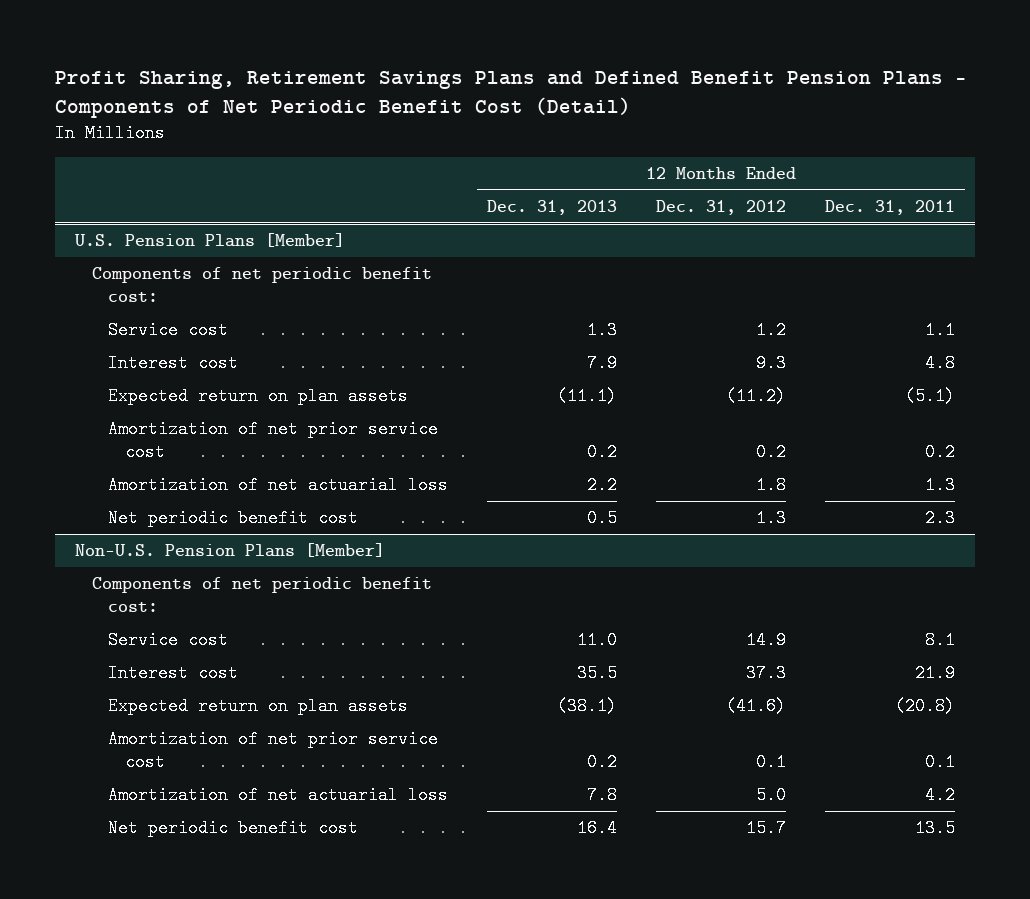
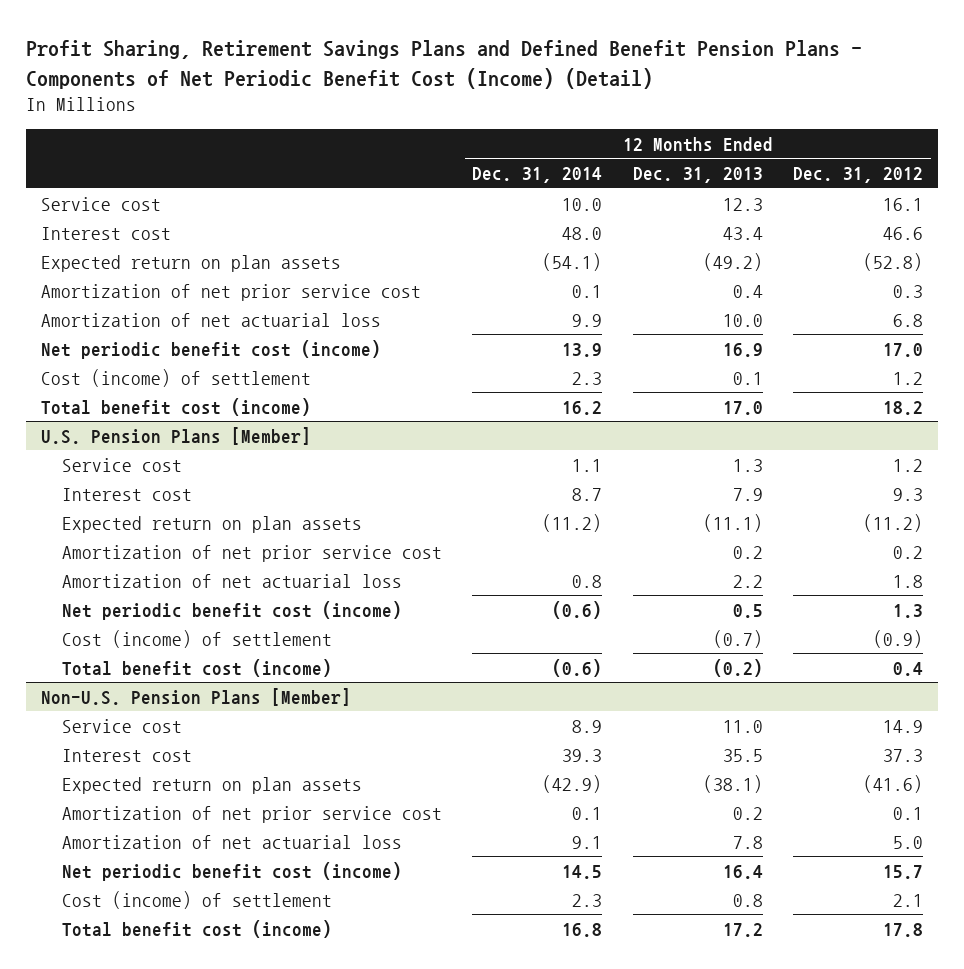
- Profit Sharing, Retirement Savings Plans and Defined Benefit Pension Plans - Components of Net Periodic Benefit Cost (Detail)
+ Profit Sharing, Retirement Savings Plans and Defined Benefit Pension Plans - Components of Net Periodic Benefit Cost (Income) (Detail)
- | 12 Months Ended Dec. 31, 2013 | 12 Months Ended Dec. 31, 2012 | 12 Months Ended Dec. 31, 2011
+ | 12 Months Ended Dec. 31, 2014 | 12 Months Ended Dec. 31, 2013 | 12 Months Ended Dec. 31, 2012
+ Service cost | 10.0 | 12.3 | 16.1
+ Interest cost | 48.0 | 43.4 | 46.6
+ Expected return on plan assets | (54.1) | (49.2) | (52.8)
+ Amortization of net prior service cost | 0.1 | 0.4 | 0.3
+ Amortization of net actuarial loss | 9.9 | 10.0 | 6.8
+ Net periodic benefit cost (income) | 13.9 | 16.9 | 17.0
+ Cost (income) of settlement | 2.3 | 0.1 | 1.2
+ Total benefit cost (income) | 16.2 | 17.0 | 18.2
@ U.S. Pension Plans [Member]
- Components of net periodic benefit cost:
- Net periodic benefit cost | 0.5 | 1.3 | 2.3
+ Net periodic benefit cost (income) | (0.6) | 0.5 | 1.3
+ Cost (income) of settlement | | (0.7) | (0.9)
+ Total benefit cost (income) | (0.6) | (0.2) | 0.4
@ Non-U.S. Pension Plans [Member]
- Components of net periodic benefit cost:
- Net periodic benefit cost | 16.4 | 15.7 | 13.5
+ Net periodic benefit cost (income) | 14.5 | 16.4 | 15.7
+ Cost (income) of settlement | 2.3 | 0.8 | 2.1
+ Total benefit cost (income) | 16.8 | 17.2 | 17.8

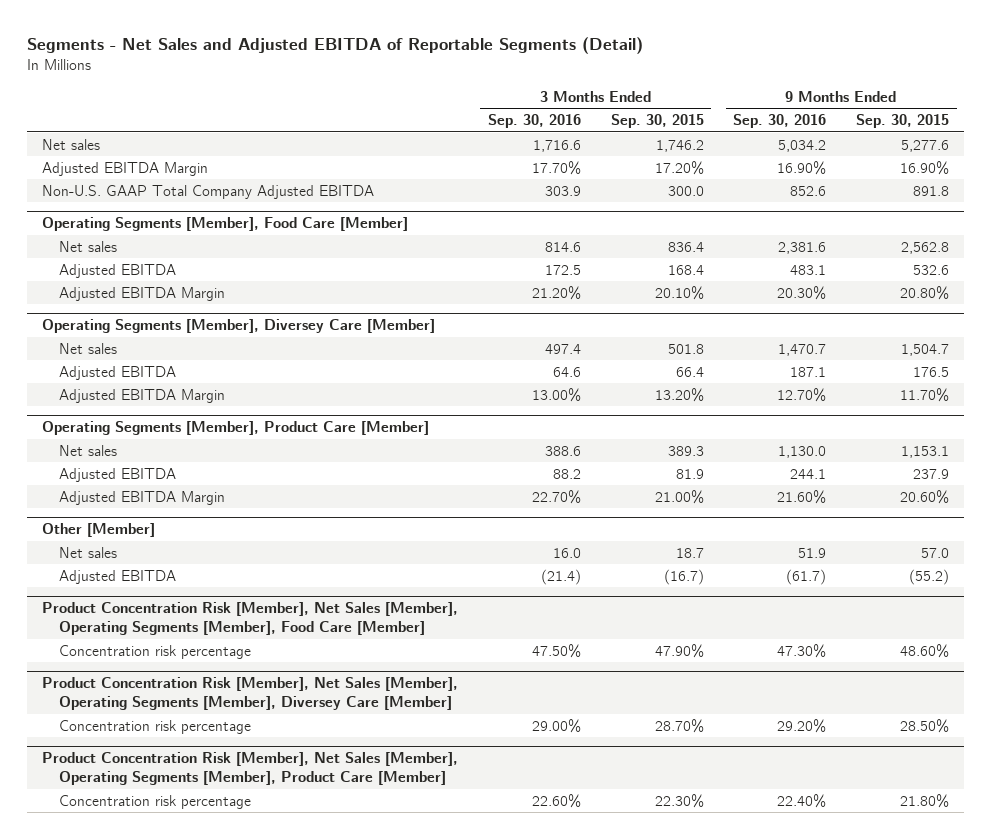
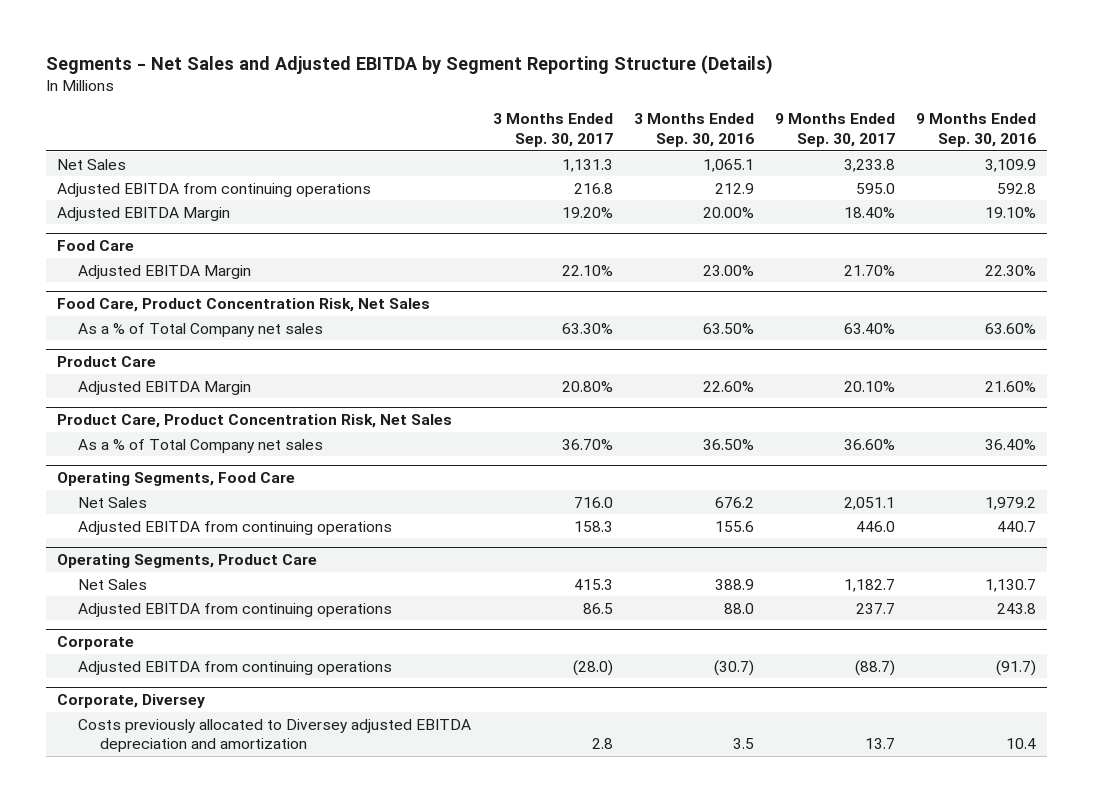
- Segments - Net Sales and Adjusted EBITDA of Reportable Segments (Detail)
+ Segments - Net Sales and Adjusted EBITDA by Segment Reporting Structure (Details)
- | 3 Months Ended Sep. 30, 2016 | 3 Months Ended Sep. 30, 2015 | 9 Months Ended Sep. 30, 2016 | 9 Months Ended Sep. 30, 2015
+ | 3 Months Ended Sep. 30, 2017 | 3 Months Ended Sep. 30, 2016 | 9 Months Ended Sep. 30, 2017 | 9 Months Ended Sep. 30, 2016
- Net sales | 1,716.6 | 1,746.2 | 5,034.2 | 5,277.6
- Adjusted EBITDA Margin | 17.70% | 17.20% | 16.90% | 16.90%
- Non-U.S. GAAP Total Company Adjusted EBITDA | 303.9 | 300.0 | 852.6 | 891.8
- Operating Segments [Member], Food Care [Member]
- Net sales | 814.6 | 836.4 | 2,381.6 | 2,562.8
- Adjusted EBITDA | 172.5 | 168.4 | 483.1 | 532.6
- Adjusted EBITDA Margin | 21.20% | 20.10% | 20.30% | 20.80%
- Operating Segments [Member], Diversey Care [Member]
- Net sales | 497.4 | 501.8 | 1,470.7 | 1,504.7
- Adjusted EBITDA | 64.6 | 66.4 | 187.1 | 176.5
- Adjusted EBITDA Margin | 13.00% | 13.20% | 12.70% | 11.70%
- Operating Segments [Member], Product Care [Member]
- Net sales | 388.6 | 389.3 | 1,130.0 | 1,153.1
- Adjusted EBITDA | 88.2 | 81.9 | 244.1 | 237.9
- Adjusted EBITDA Margin | 22.70% | 21.00% | 21.60% | 20.60%
- Other [Member]
- Net sales | 16.0 | 18.7 | 51.9 | 57.0
- Adjusted EBITDA | (21.4) | (16.7) | (61.7) | (55.2)
- Product Concentration Risk [Member], Net Sales [Member], Operating Segments [Member], Food Care [Member]
- Concentration risk percentage | 47.50% | 47.90% | 47.30% | 48.60%
- Product Concentration Risk [Member], Net Sales [Member], Operating Segments [Member], Diversey Care [Member]
- Concentration risk percentage | 29.00% | 28.70% | 29.20% | 28.50%
- Product Concentration Risk [Member], Net Sales [Member], Operating Segments [Member], Product Care [Member]
- Concentration risk percentage | 22.60% | 22.30% | 22.40% | 21.80%
+ Net Sales | 1,131.3 | 1,065.1 | 3,233.8 | 3,109.9
+ Adjusted EBITDA from continuing operations | 216.8 | 212.9 | 595.0 | 592.8
+ Adjusted EBITDA Margin | 19.20% | 20.00% | 18.40% | 19.10%
+ Food Care
+ Adjusted EBITDA Margin | 22.10% | 23.00% | 21.70% | 22.30%
+ Food Care, Product Concentration Risk, Net Sales
+ As a % of Total Company net sales | 63.30% | 63.50% | 63.40% | 63.60%
+ Product Care
+ Adjusted EBITDA Margin | 20.80% | 22.60% | 20.10% | 21.60%
+ Product Care, Product Concentration Risk, Net Sales
+ As a % of Total Company net sales | 36.70% | 36.50% | 36.60% | 36.40%
+ Operating Segments, Food Care
+ Net Sales | 716.0 | 676.2 | 2,051.1 | 1,979.2
+ Adjusted EBITDA from continuing operations | 158.3 | 155.6 | 446.0 | 440.7
+ Operating Segments, Product Care
+ Net Sales | 415.3 | 388.9 | 1,182.7 | 1,130.7
+ Adjusted EBITDA from continuing operations | 86.5 | 88.0 | 237.7 | 243.8
+ Corporate
+ Adjusted EBITDA from continuing operations | (28.0) | (30.7) | (88.7) | (91.7)
+ Corporate, Diversey
+ Costs previously allocated to Diversey adjusted EBITDA depreciation and amortization | 2.8 | 3.5 | 13.7 | 10.4

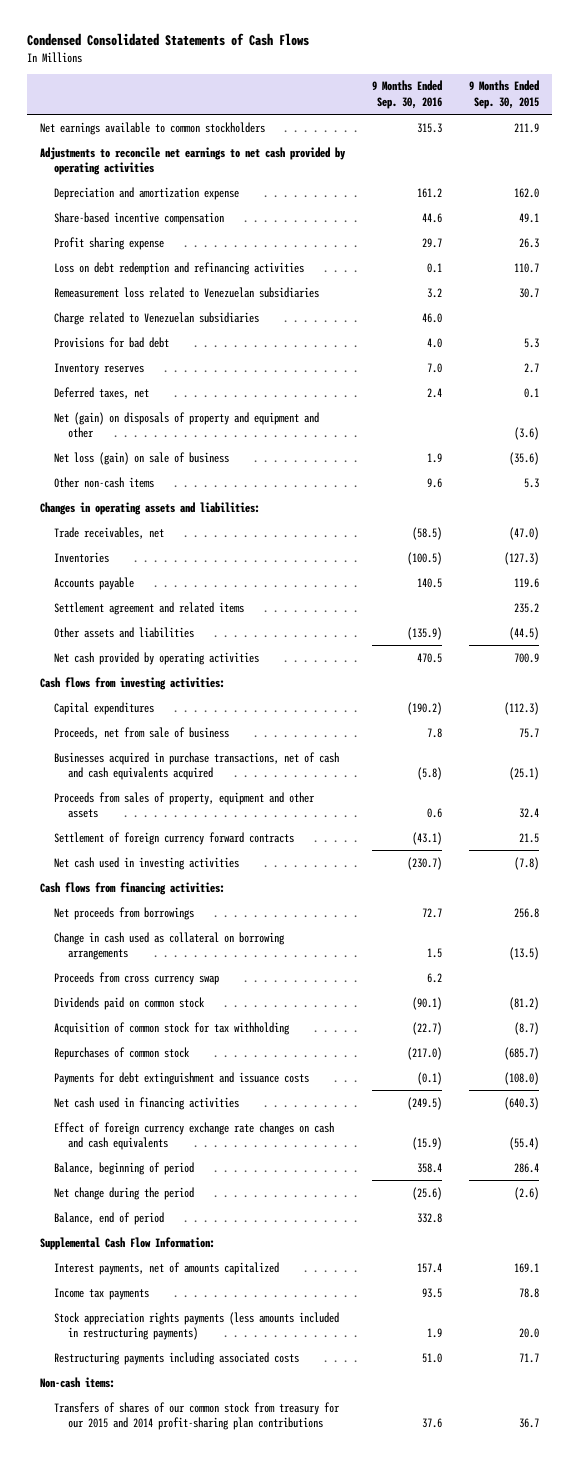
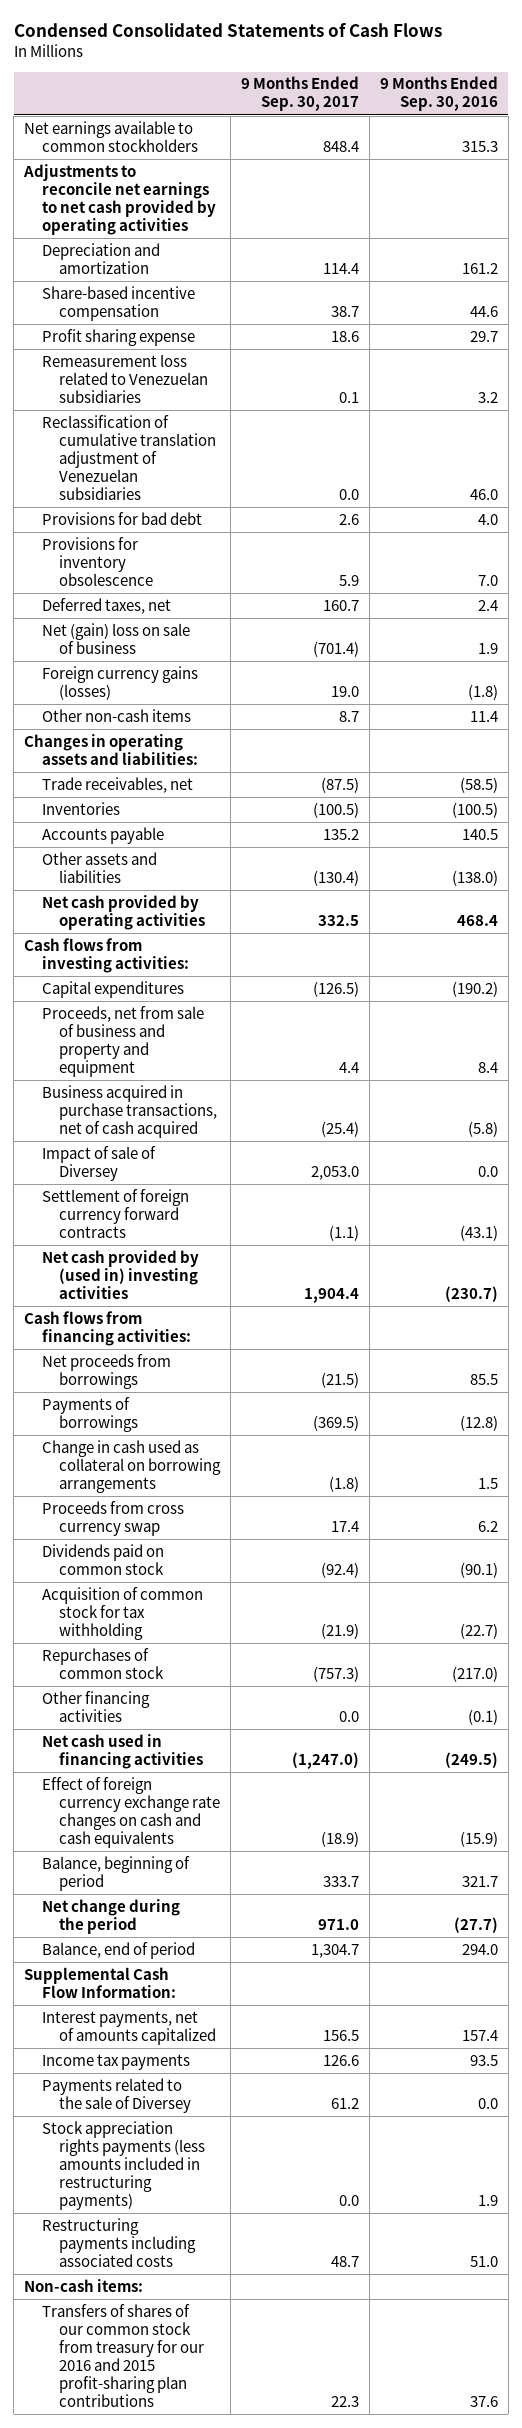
- | 9 Months Ended Sep. 30, 2016 | 9 Months Ended Sep. 30, 2015
+ | 9 Months Ended Sep. 30, 2017 | 9 Months Ended Sep. 30, 2016
- Depreciation and amortization expense | 161.2 | 162.0
+ Depreciation and amortization | 114.4 | 161.2
- Loss on debt redemption and refinancing activities | 0.1 | 110.7
- Charge related to Venezuelan subsidiaries | 46.0 |
+ Reclassification of cumulative translation adjustment of Venezuelan subsidiaries | 0.0 | 46.0
- Inventory reserves | 7.0 | 2.7
+ Provisions for inventory obsolescence | 5.9 | 7.0
- Net (gain) on disposals of property and equipment and other | | (3.6)
- Net loss (gain) on sale of business | 1.9 | (35.6)
- Other non-cash items | 9.6 | 5.3
+ Net (gain) loss on sale of business | (701.4) | 1.9
+ Foreign currency gains (losses) | 19.0 | (1.8)
+ Other non-cash items | 8.7 | 11.4
- Settlement agreement and related items | | 235.2
- Other assets and liabilities | (135.9) | (44.5)
- Net cash provided by operating activities | 470.5 | 700.9
+ Other assets and liabilities | (130.4) | (138.0)
+ Net cash provided by operating activities | 332.5 | 468.4
- Proceeds, net from sale of business | 7.8 | 75.7
- Businesses acquired in purchase transactions, net of cash and cash equivalents acquired | (5.8) | (25.1)
- Proceeds from sales of property, equipment and other assets | 0.6 | 32.4
+ Proceeds, net from sale of business and property and equipment | 4.4 | 8.4
+ Business acquired in purchase transactions, net of cash acquired | (25.4) | (5.8)
+ Impact of sale of Diversey | 2,053.0 | 0.0
- Net cash used in investing activities | (230.7) | (7.8)
+ Net cash provided by (used in) investing activities | 1,904.4 | (230.7)
- Net proceeds from borrowings | 72.7 | 256.8
+ Net proceeds from borrowings | (21.5) | 85.5
+ Payments of borrowings | (369.5) | (12.8)
- Payments for debt extinguishment and issuance costs | (0.1) | (108.0)
+ Other financing activities | 0.0 | (0.1)
- Balance, beginning of period | 358.4 | 286.4
- Net change during the period | (25.6) | (2.6)
- Balance, end of period | 332.8 |
+ Balance, beginning of period | 333.7 | 321.7
+ Net change during the period | 971.0 | (27.7)
+ Balance, end of period | 1,304.7 | 294.0
+ Payments related to the sale of Diversey | 61.2 | 0.0
- Transfers of shares of our common stock from treasury for our 2015 and 2014 profit-sharing plan contributions | 37.6 | 36.7
+ Transfers of shares of our common stock from treasury for our 2016 and 2015 profit-sharing plan contributions | 22.3 | 37.6

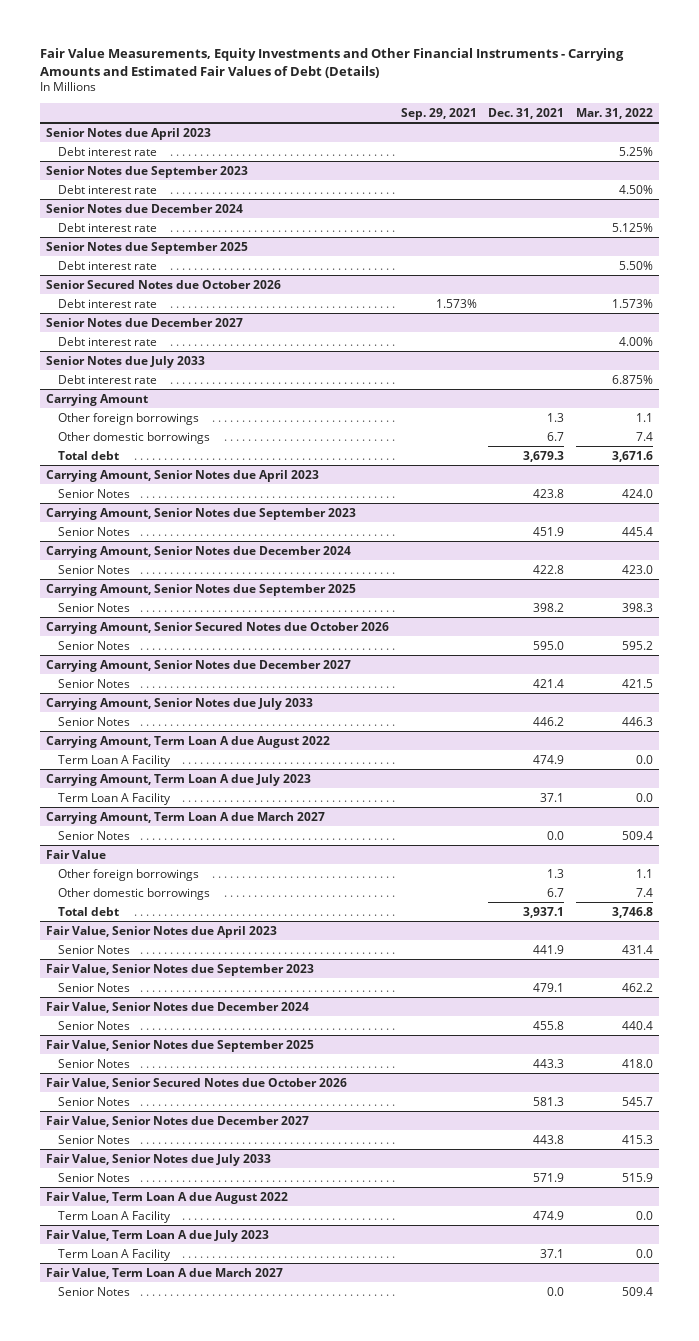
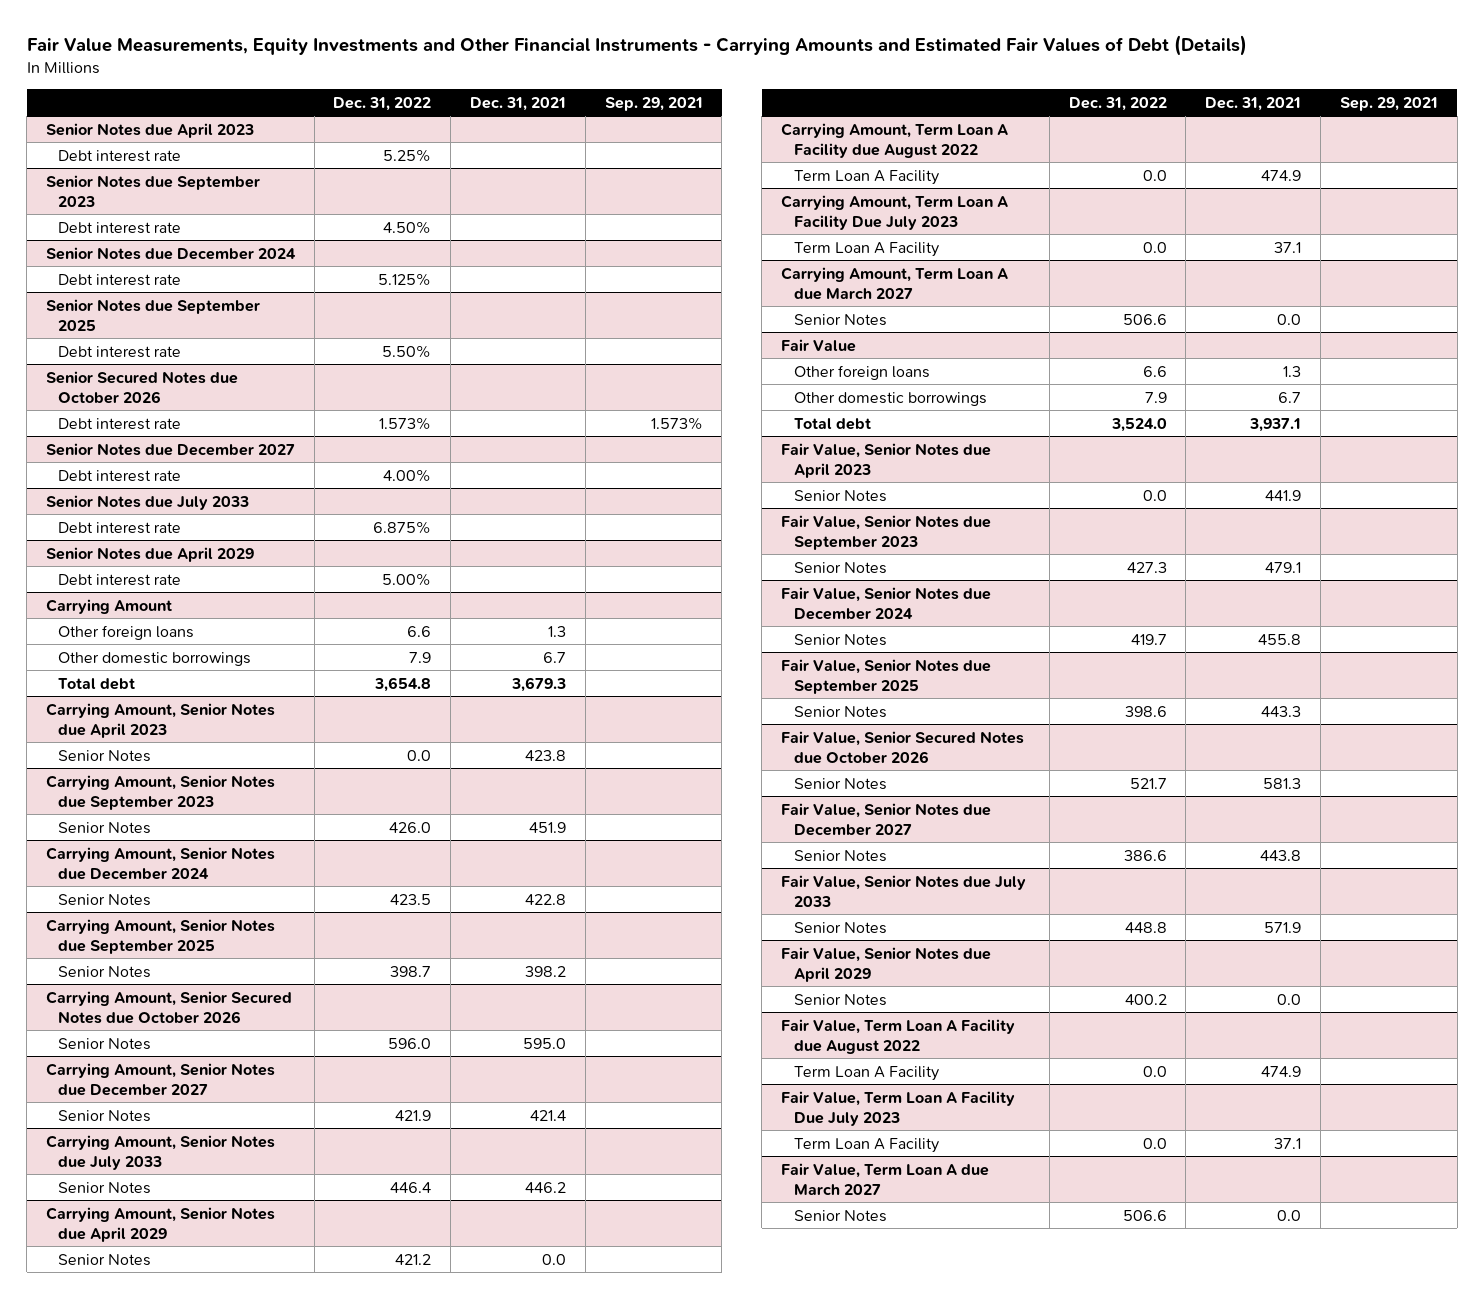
- | Sep. 29, 2021 | Dec. 31, 2021 | Mar. 31, 2022
+ | Dec. 31, 2022 | Dec. 31, 2021 | Sep. 29, 2021
+ Senior Notes due April 2029
+ Debt interest rate | 5.00% | |
@ Carrying Amount
- Other foreign borrowings | | 1.3 | 1.1
+ Other foreign loans | 6.6 | 1.3 |
- Carrying Amount, Term Loan A due August 2022
+ Carrying Amount, Senior Notes due April 2029
+ Senior Notes | 421.2 | 0.0 |
+ Carrying Amount, Term Loan A Facility due August 2022
- Carrying Amount, Term Loan A due July 2023
+ Carrying Amount, Term Loan A Facility Due July 2023
@ Fair Value
- Other foreign borrowings | | 1.3 | 1.1
+ Other foreign loans | 6.6 | 1.3 |
- Fair Value, Term Loan A due August 2022
+ Fair Value, Senior Notes due April 2029
+ Senior Notes | 400.2 | 0.0 |
+ Fair Value, Term Loan A Facility due August 2022
- Fair Value, Term Loan A due July 2023
+ Fair Value, Term Loan A Facility Due July 2023

